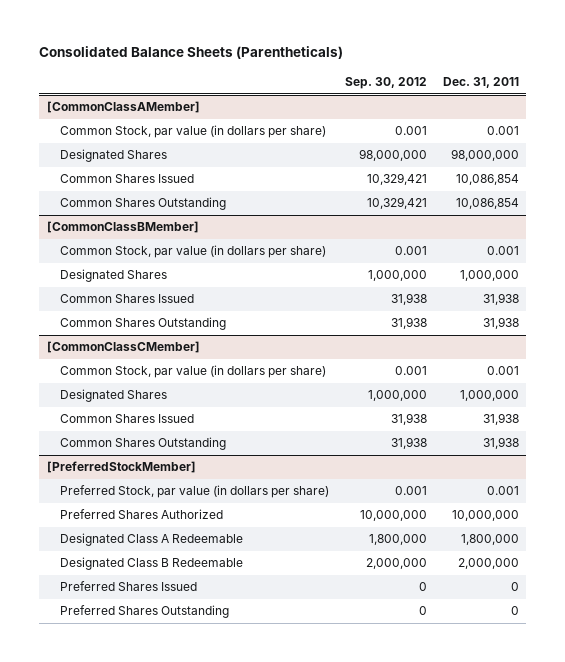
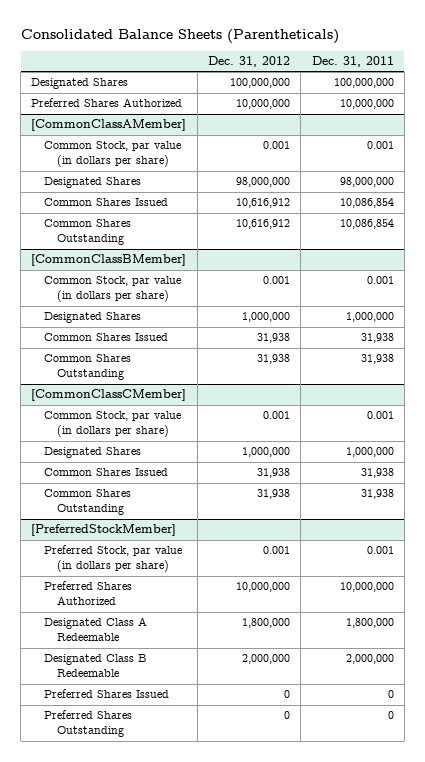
- | Sep. 30, 2012 | Dec. 31, 2011
+ | Dec. 31, 2012 | Dec. 31, 2011
+ Designated Shares | 100,000,000 | 100,000,000
+ Preferred Shares Authorized | 10,000,000 | 10,000,000

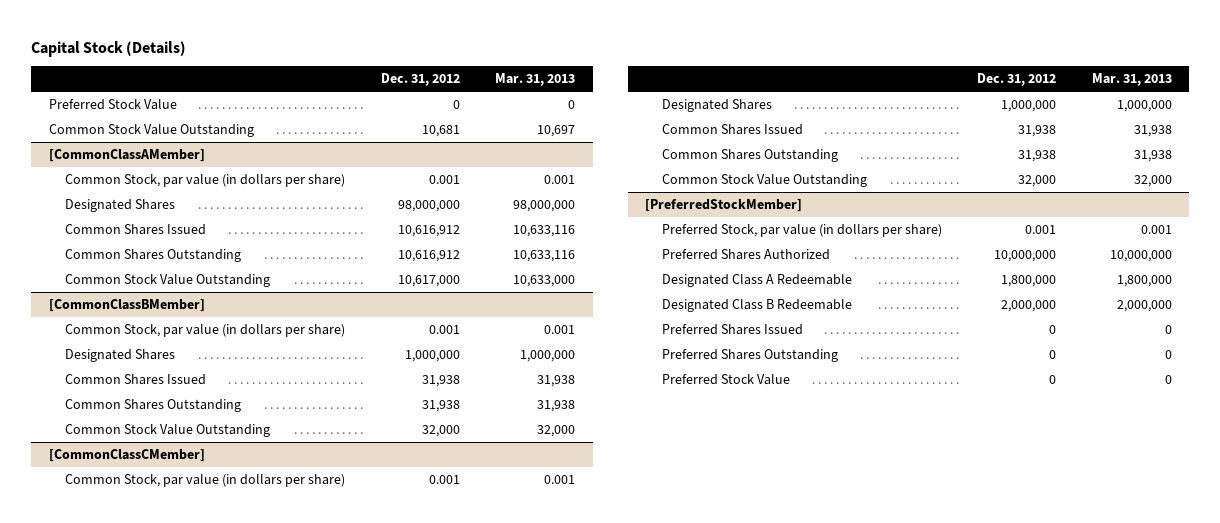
- Consolidated Balance Sheets (Parentheticals)
+ Capital Stock (Details)
- | Dec. 31, 2012 | Dec. 31, 2011
+ | Dec. 31, 2012 | Mar. 31, 2013
- Designated Shares | 100,000,000 | 100,000,000
- Preferred Shares Authorized | 10,000,000 | 10,000,000
+ Preferred Stock Value | 0 | 0
+ Common Stock Value Outstanding | 10,681 | 10,697
@ [CommonClassAMember]
+ Common Stock Value Outstanding | 10,617,000 | 10,633,000
@ [CommonClassBMember]
+ Common Stock Value Outstanding | 32,000 | 32,000
@ [CommonClassCMember]
+ Common Stock Value Outstanding | 32,000 | 32,000
@ [PreferredStockMember]
+ Preferred Stock Value | 0 | 0

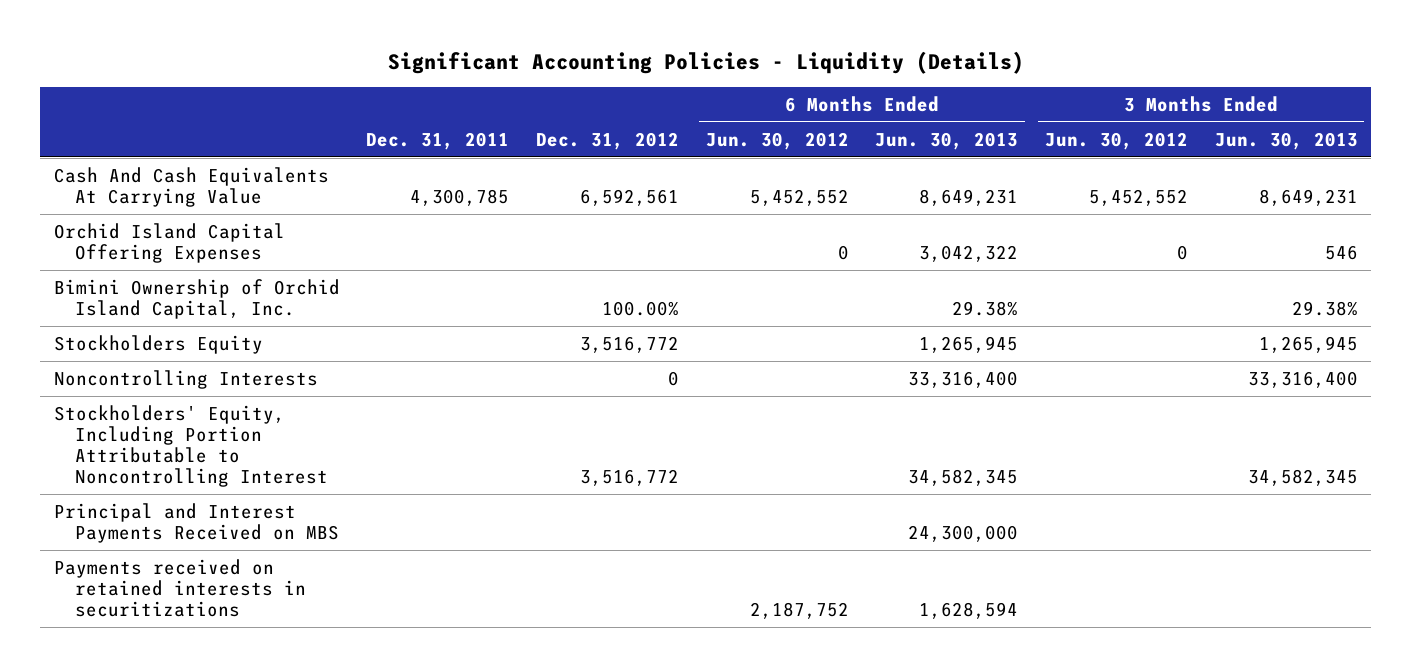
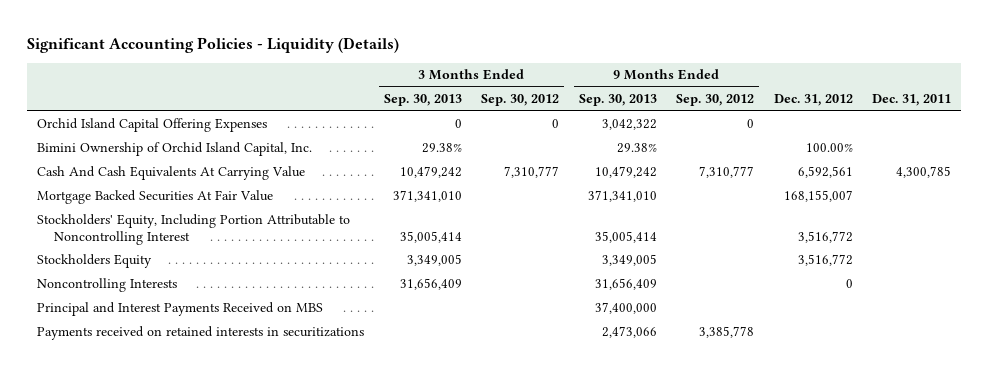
- | Dec. 31, 2011 | Dec. 31, 2012 | 6 Months Ended Jun. 30, 2012 | 6 Months Ended Jun. 30, 2013 | 3 Months Ended Jun. 30, 2012 | 3 Months Ended Jun. 30, 2013
+ | 3 Months Ended Sep. 30, 2013 | 3 Months Ended Sep. 30, 2012 | 9 Months Ended Sep. 30, 2013 | 9 Months Ended Sep. 30, 2012 | Dec. 31, 2012 | Dec. 31, 2011
moved down: Cash And Cash Equivalents At Carrying Value | 10,479,242 | 7,310,777 | 10,479,242 | 7,310,777 | 6,592,561 | 4,300,785
+ Mortgage Backed Securities At Fair Value | 371,341,010 | | 371,341,010 | | 168,155,007 |
moved up: Stockholders' Equity, Including Portion Attributable to Noncontrolling Interest | 35,005,414 | | 35,005,414 | | 3,516,772 |

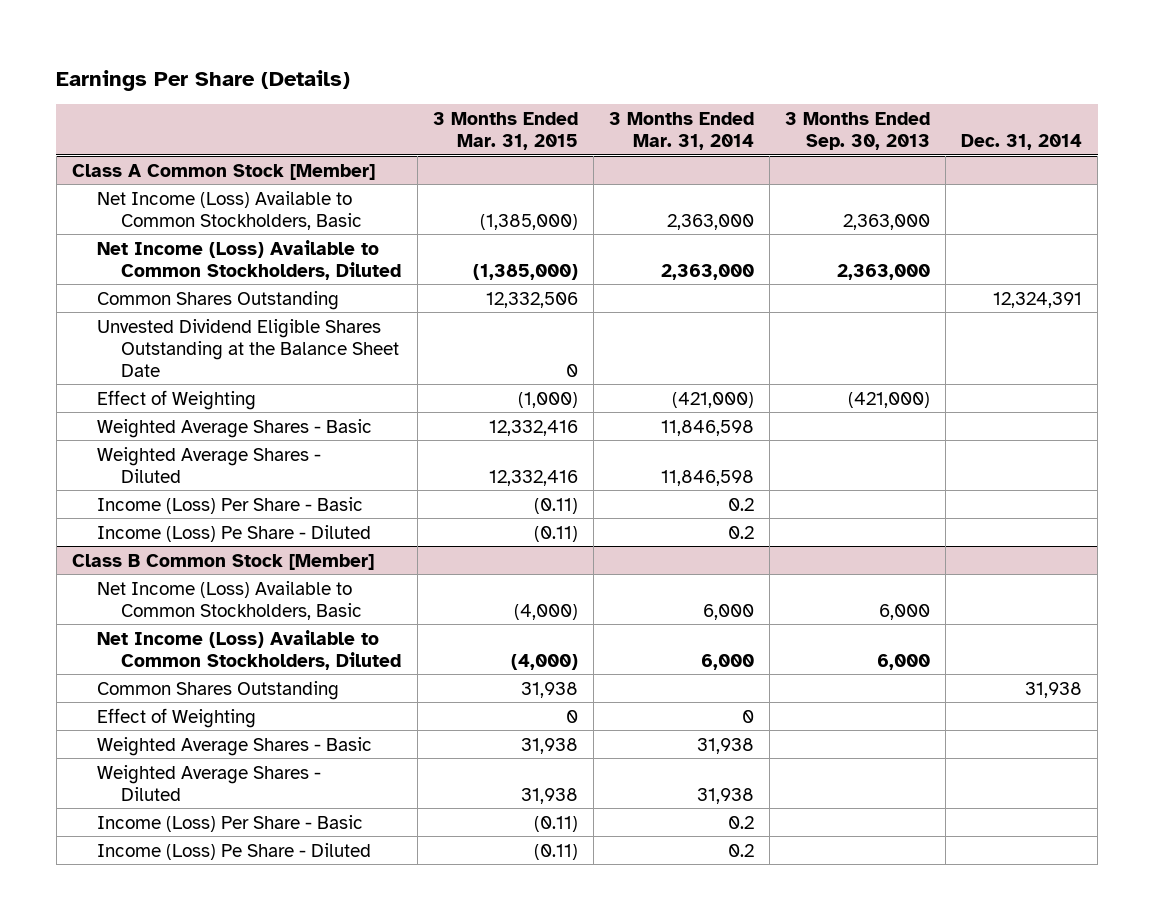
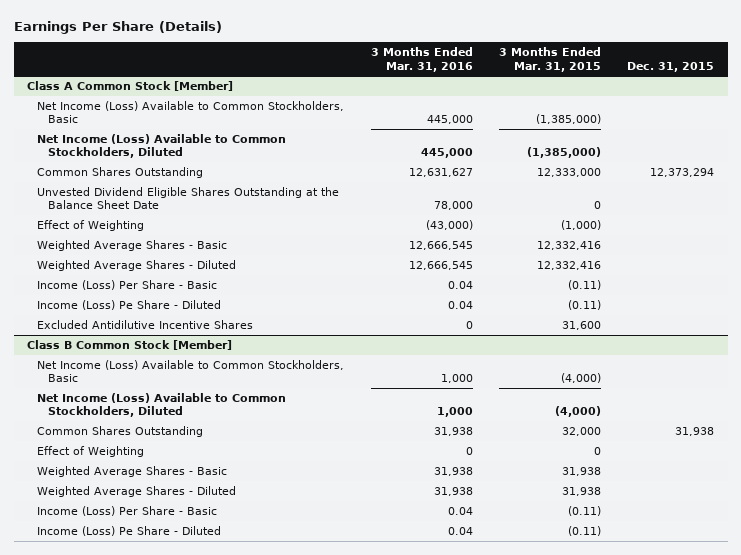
- | 3 Months Ended Mar. 31, 2015 | 3 Months Ended Mar. 31, 2014 | 3 Months Ended Sep. 30, 2013 | Dec. 31, 2014
+ | 3 Months Ended Mar. 31, 2016 | 3 Months Ended Mar. 31, 2015 | Dec. 31, 2015
@ Class A Common Stock [Member]
- Common Shares Outstanding | 12,332,506 | | | 12,324,391
+ Common Shares Outstanding | 12,631,627 | 12,333,000 | 12,373,294
+ Excluded Antidilutive Incentive Shares | 0 | 31,600 |
@ Class B Common Stock [Member]
- Common Shares Outstanding | 31,938 | | | 31,938
+ Common Shares Outstanding | 31,938 | 32,000 | 31,938

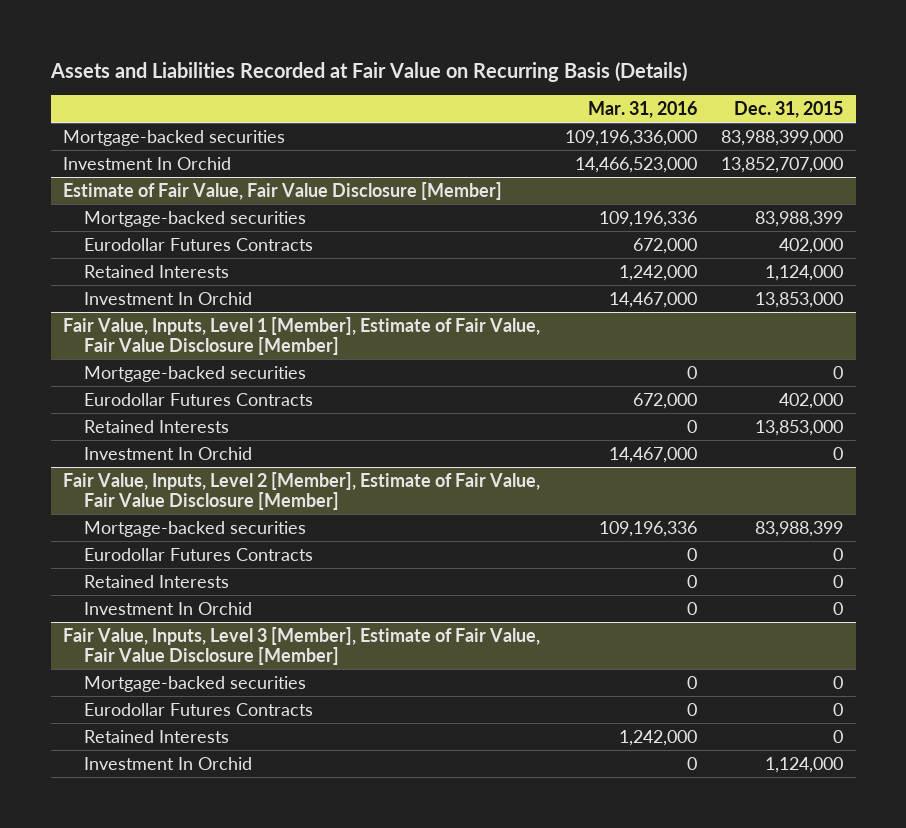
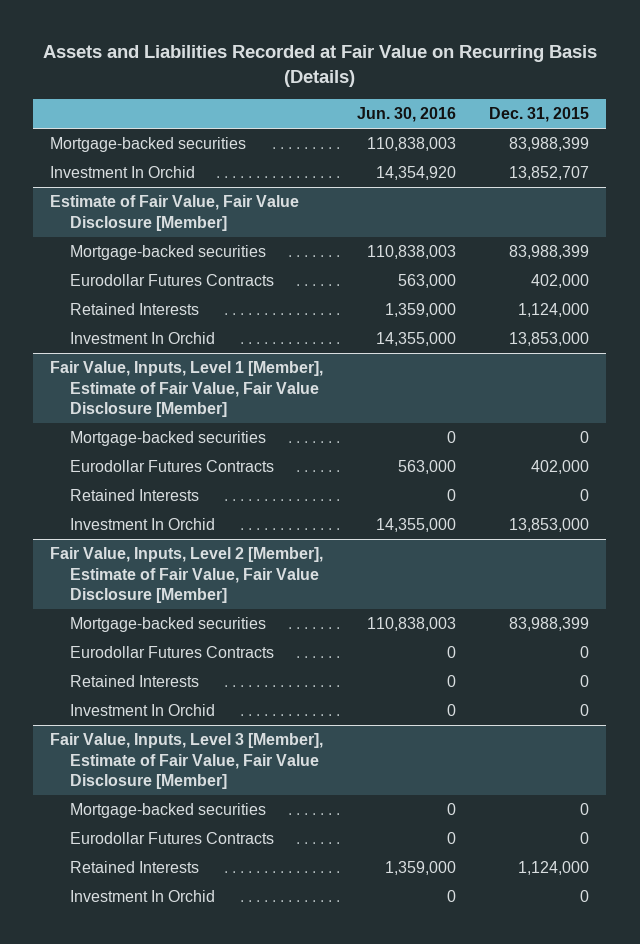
- | Mar. 31, 2016 | Dec. 31, 2015
+ | Jun. 30, 2016 | Dec. 31, 2015
- Mortgage-backed securities | 109,196,336,000 | 83,988,399,000
- Investment In Orchid | 14,466,523,000 | 13,852,707,000
+ Mortgage-backed securities | 110,838,003 | 83,988,399
+ Investment In Orchid | 14,354,920 | 13,852,707
@ Fair Value, Inputs, Level 1 [Member], Estimate of Fair Value, Fair Value Disclosure [Member]
- Retained Interests | 0 | 13,853,000
- Investment In Orchid | 14,467,000 | 0
+ Retained Interests | 0 | 0
+ Investment In Orchid | 14,355,000 | 13,853,000
@ Fair Value, Inputs, Level 3 [Member], Estimate of Fair Value, Fair Value Disclosure [Member]
- Retained Interests | 1,242,000 | 0
- Investment In Orchid | 0 | 1,124,000
+ Retained Interests | 1,359,000 | 1,124,000
+ Investment In Orchid | 0 | 0

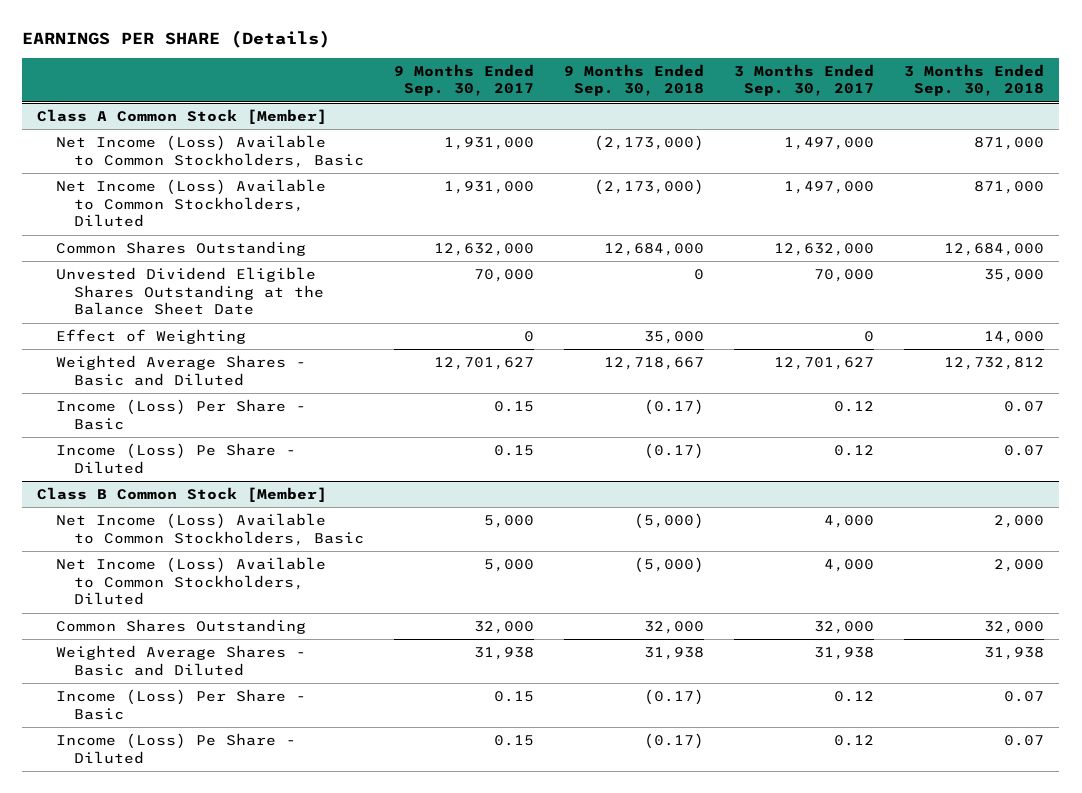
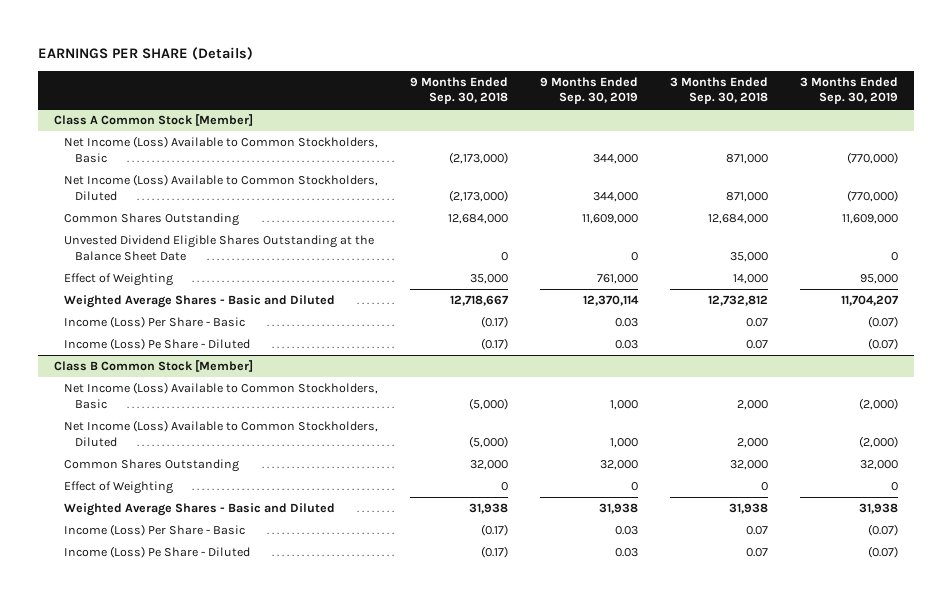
- | 9 Months Ended Sep. 30, 2017 | 9 Months Ended Sep. 30, 2018 | 3 Months Ended Sep. 30, 2017 | 3 Months Ended Sep. 30, 2018
+ | 9 Months Ended Sep. 30, 2018 | 9 Months Ended Sep. 30, 2019 | 3 Months Ended Sep. 30, 2018 | 3 Months Ended Sep. 30, 2019
@ Class B Common Stock [Member]
+ Effect of Weighting | 0 | 0 | 0 | 0

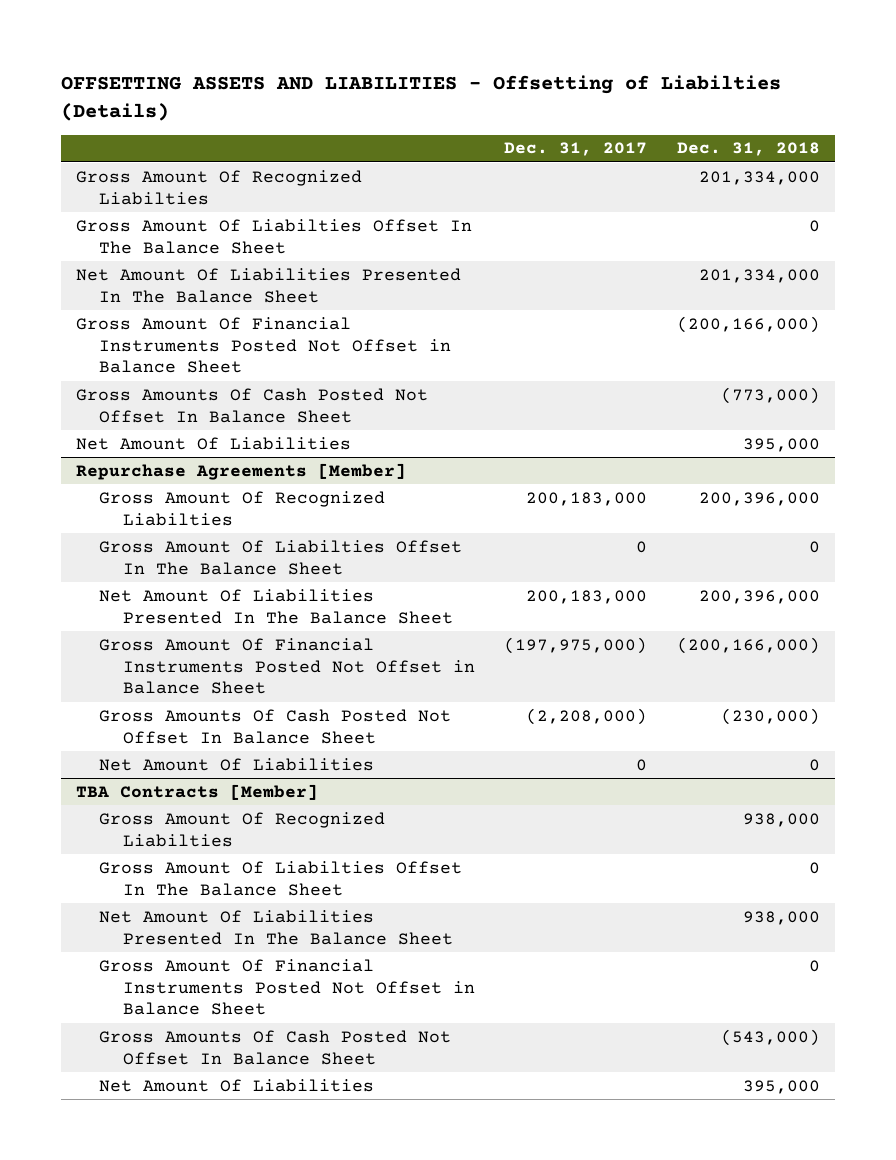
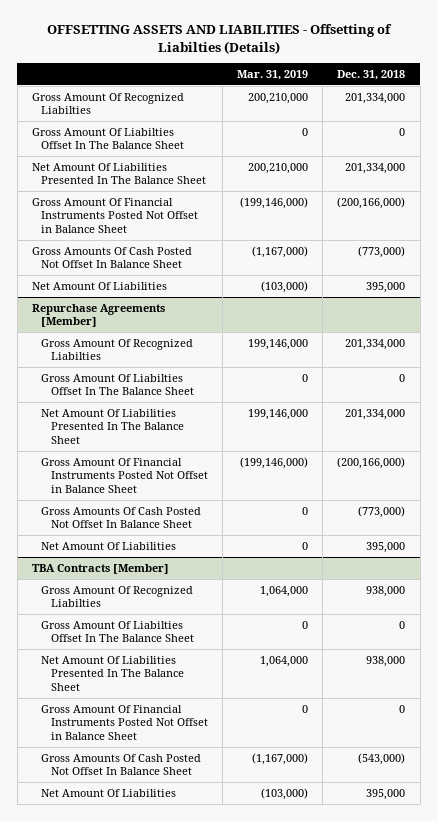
- | Dec. 31, 2017 | Dec. 31, 2018
+ | Mar. 31, 2019 | Dec. 31, 2018
@ Repurchase Agreements [Member]
- Gross Amount Of Recognized Liabilties | 200,183,000 | 200,396,000
+ Gross Amount Of Recognized Liabilties | 199,146,000 | 201,334,000
- Net Amount Of Liabilities Presented In The Balance Sheet | 200,183,000 | 200,396,000
+ Net Amount Of Liabilities Presented In The Balance Sheet | 199,146,000 | 201,334,000
- Gross Amounts Of Cash Posted Not Offset In Balance Sheet | (2,208,000) | (230,000)
- Net Amount Of Liabilities | 0 | 0
+ Gross Amounts Of Cash Posted Not Offset In Balance Sheet | 0 | (773,000)
+ Net Amount Of Liabilities | 0 | 395,000

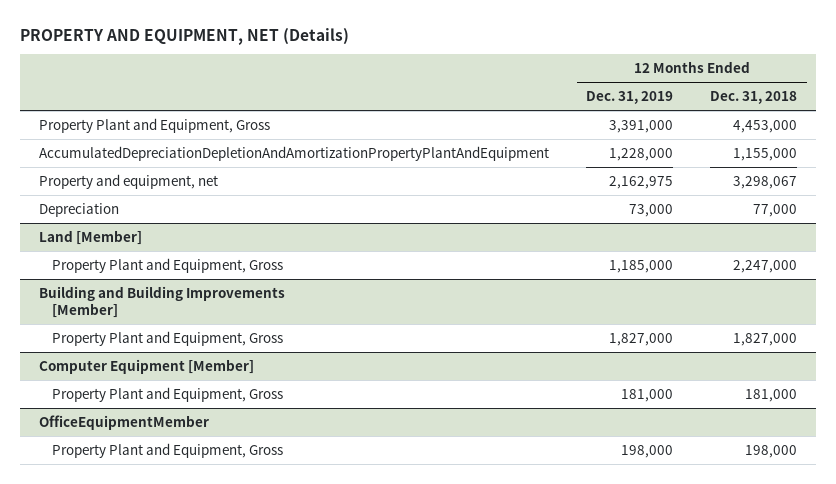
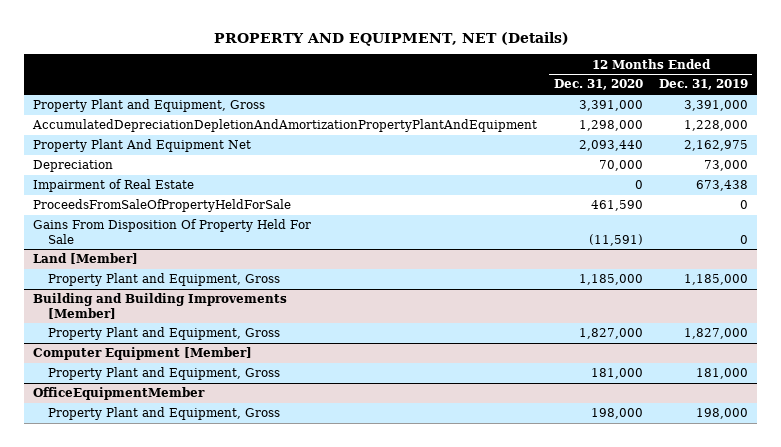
- | 12 Months Ended Dec. 31, 2019 | 12 Months Ended Dec. 31, 2018
+ | 12 Months Ended Dec. 31, 2020 | 12 Months Ended Dec. 31, 2019
- Property and equipment, net | 2,162,975 | 3,298,067
+ Property Plant And Equipment Net | 2,093,440 | 2,162,975
+ Impairment of Real Estate | 0 | 673,438
+ ProceedsFromSaleOfPropertyHeldForSale | 461,590 | 0
+ Gains From Disposition Of Property Held For Sale | (11,591) | 0

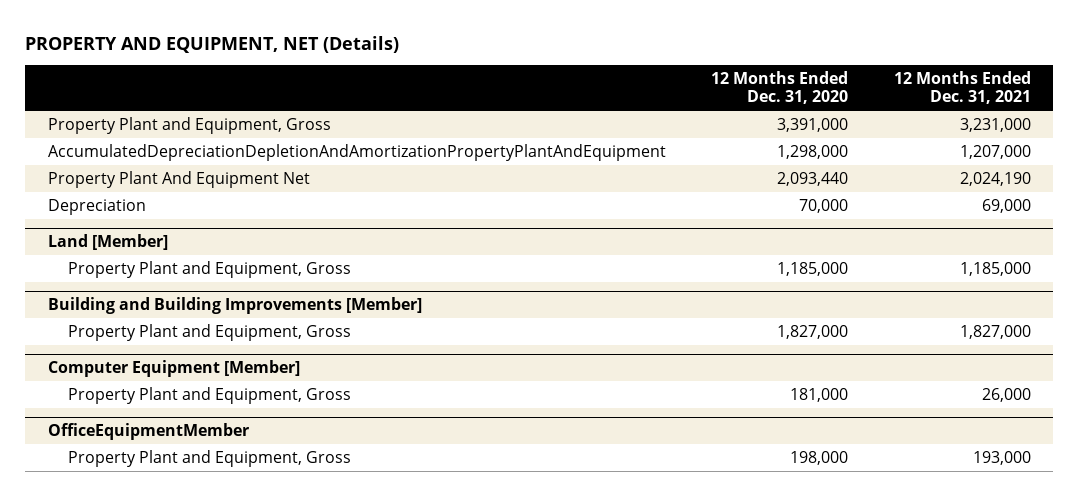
- | 12 Months Ended Dec. 31, 2020 | 12 Months Ended Dec. 31, 2019
+ | 12 Months Ended Dec. 31, 2020 | 12 Months Ended Dec. 31, 2021
- Impairment of Real Estate | 0 | 673,438
- ProceedsFromSaleOfPropertyHeldForSale | 461,590 | 0
- Gains From Disposition Of Property Held For Sale | (11,591) | 0

